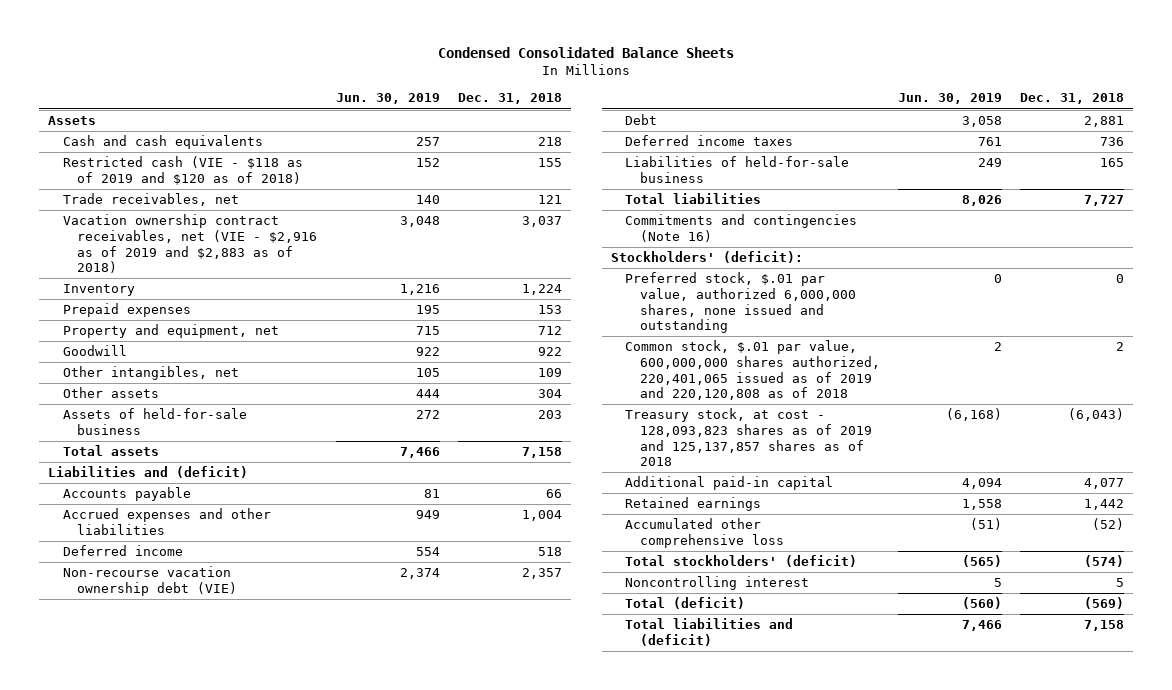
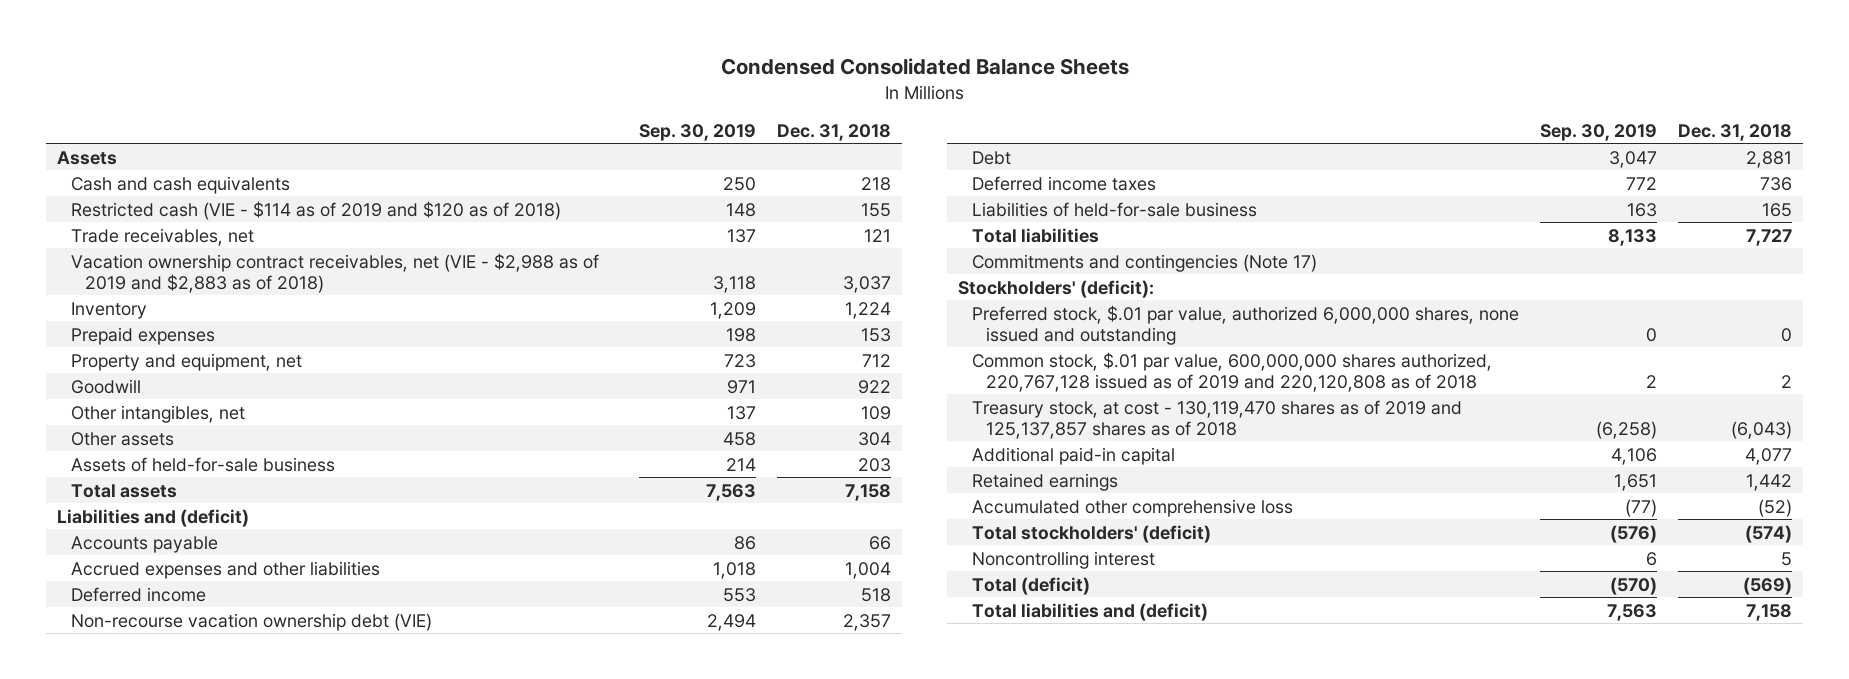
- | Jun. 30, 2019 | Dec. 31, 2018
+ | Sep. 30, 2019 | Dec. 31, 2018
- Restricted cash (VIE - $118 as of 2019 and $120 as of 2018) | 152 | 155
+ Restricted cash (VIE - $114 as of 2019 and $120 as of 2018) | 148 | 155
- Vacation ownership contract receivables, net (VIE - $2,916 as of 2019 and $2,883 as of 2018) | 3,048 | 3,037
+ Vacation ownership contract receivables, net (VIE - $2,988 as of 2019 and $2,883 as of 2018) | 3,118 | 3,037
- Commitments and contingencies (Note 16)
+ Commitments and contingencies (Note 17)
- Common stock, $.01 par value, 600,000,000 shares authorized, 220,401,065 issued as of 2019 and 220,120,808 as of 2018 | 2 | 2
- Treasury stock, at cost - 128,093,823 shares as of 2019 and 125,137,857 shares as of 2018 | (6,168) | (6,043)
+ Common stock, $.01 par value, 600,000,000 shares authorized, 220,767,128 issued as of 2019 and 220,120,808 as of 2018 | 2 | 2
+ Treasury stock, at cost - 130,119,470 shares as of 2019 and 125,137,857 shares as of 2018 | (6,258) | (6,043)

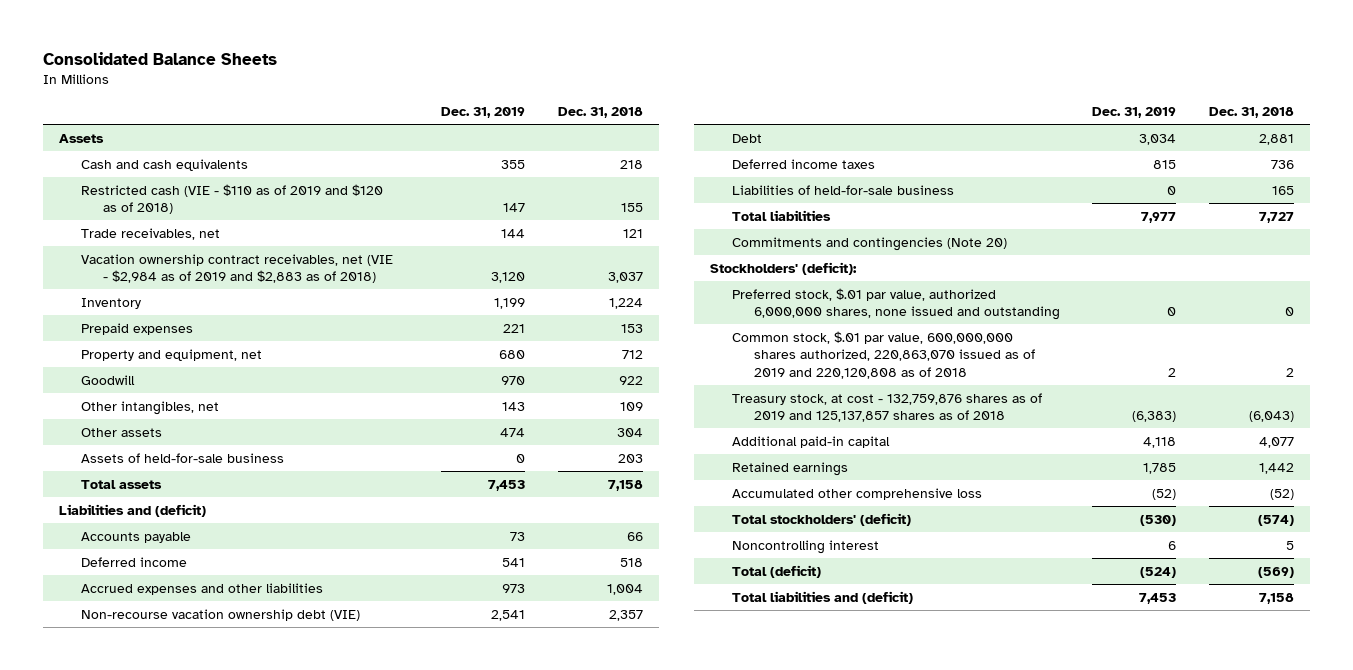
- Condensed Consolidated Balance Sheets
+ Consolidated Balance Sheets
- | Sep. 30, 2019 | Dec. 31, 2018
+ | Dec. 31, 2019 | Dec. 31, 2018
- Restricted cash (VIE - $114 as of 2019 and $120 as of 2018) | 148 | 155
+ Restricted cash (VIE - $110 as of 2019 and $120 as of 2018) | 147 | 155
- Vacation ownership contract receivables, net (VIE - $2,988 as of 2019 and $2,883 as of 2018) | 3,118 | 3,037
+ Vacation ownership contract receivables, net (VIE - $2,984 as of 2019 and $2,883 as of 2018) | 3,120 | 3,037
moved down: Accrued expenses and other liabilities | 973 | 1,004
- Commitments and contingencies (Note 17)
+ Commitments and contingencies (Note 20)
- Common stock, $.01 par value, 600,000,000 shares authorized, 220,767,128 issued as of 2019 and 220,120,808 as of 2018 | 2 | 2
- Treasury stock, at cost - 130,119,470 shares as of 2019 and 125,137,857 shares as of 2018 | (6,258) | (6,043)
+ Common stock, $.01 par value, 600,000,000 shares authorized, 220,863,070 issued as of 2019 and 220,120,808 as of 2018 | 2 | 2
+ Treasury stock, at cost - 132,759,876 shares as of 2019 and 125,137,857 shares as of 2018 | (6,383) | (6,043)

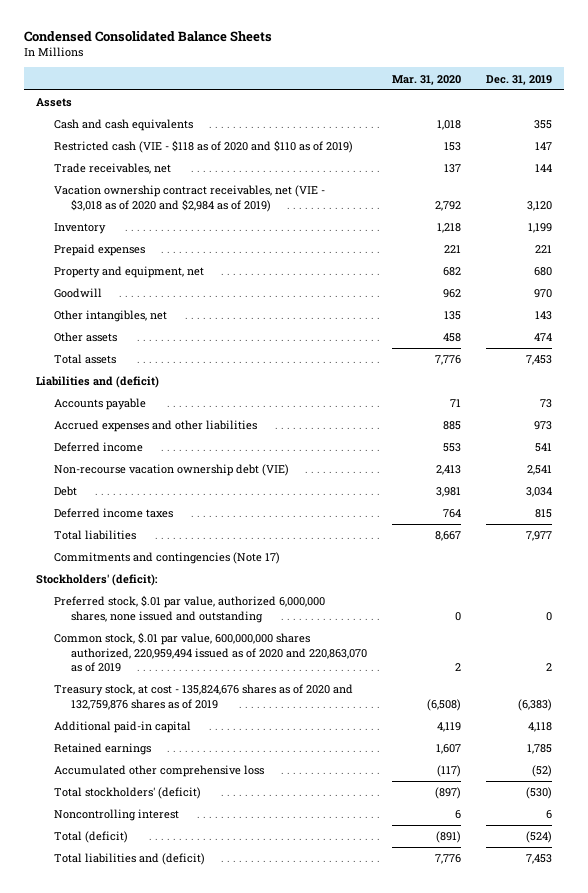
- Consolidated Balance Sheets
+ Condensed Consolidated Balance Sheets
- | Dec. 31, 2019 | Dec. 31, 2018
+ | Mar. 31, 2020 | Dec. 31, 2019
- Restricted cash (VIE - $110 as of 2019 and $120 as of 2018) | 147 | 155
+ Restricted cash (VIE - $118 as of 2020 and $110 as of 2019) | 153 | 147
- Vacation ownership contract receivables, net (VIE - $2,984 as of 2019 and $2,883 as of 2018) | 3,120 | 3,037
+ Vacation ownership contract receivables, net (VIE - $3,018 as of 2020 and $2,984 as of 2019) | 2,792 | 3,120
- Assets of held-for-sale business | 0 | 203
moved down: Deferred income | 553 | 541
- Liabilities of held-for-sale business | 0 | 165
- Commitments and contingencies (Note 20)
+ Commitments and contingencies (Note 17)
- Common stock, $.01 par value, 600,000,000 shares authorized, 220,863,070 issued as of 2019 and 220,120,808 as of 2018 | 2 | 2
- Treasury stock, at cost - 132,759,876 shares as of 2019 and 125,137,857 shares as of 2018 | (6,383) | (6,043)
+ Common stock, $.01 par value, 600,000,000 shares authorized, 220,959,494 issued as of 2020 and 220,863,070 as of 2019 | 2 | 2
+ Treasury stock, at cost - 135,824,676 shares as of 2020 and 132,759,876 shares as of 2019 | (6,508) | (6,383)

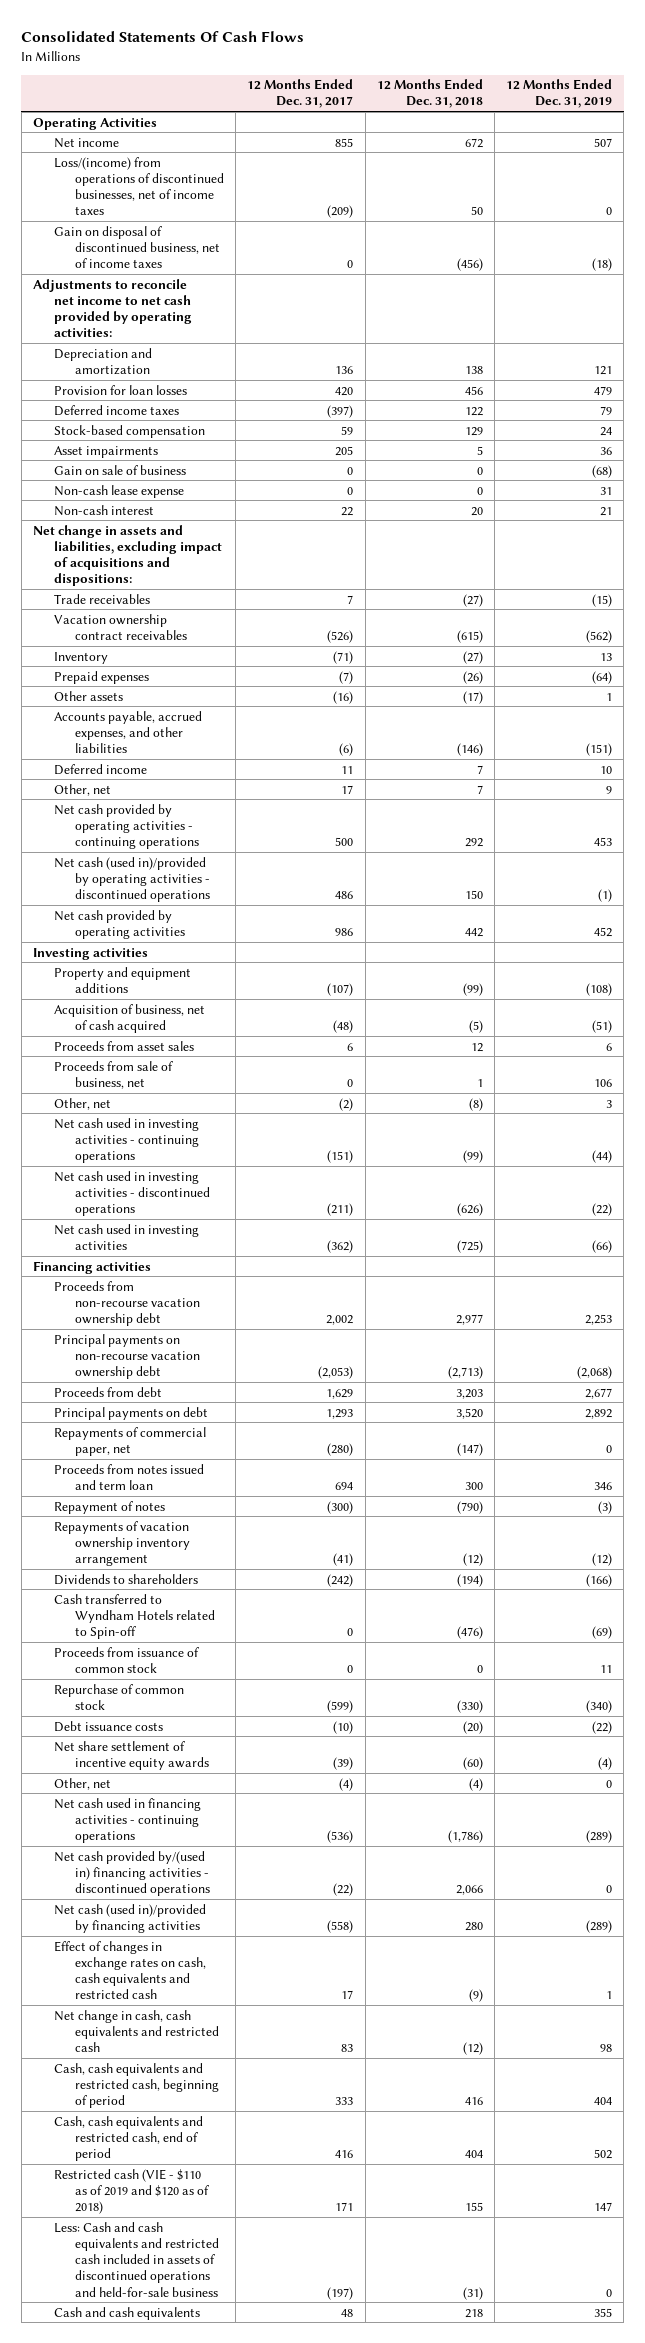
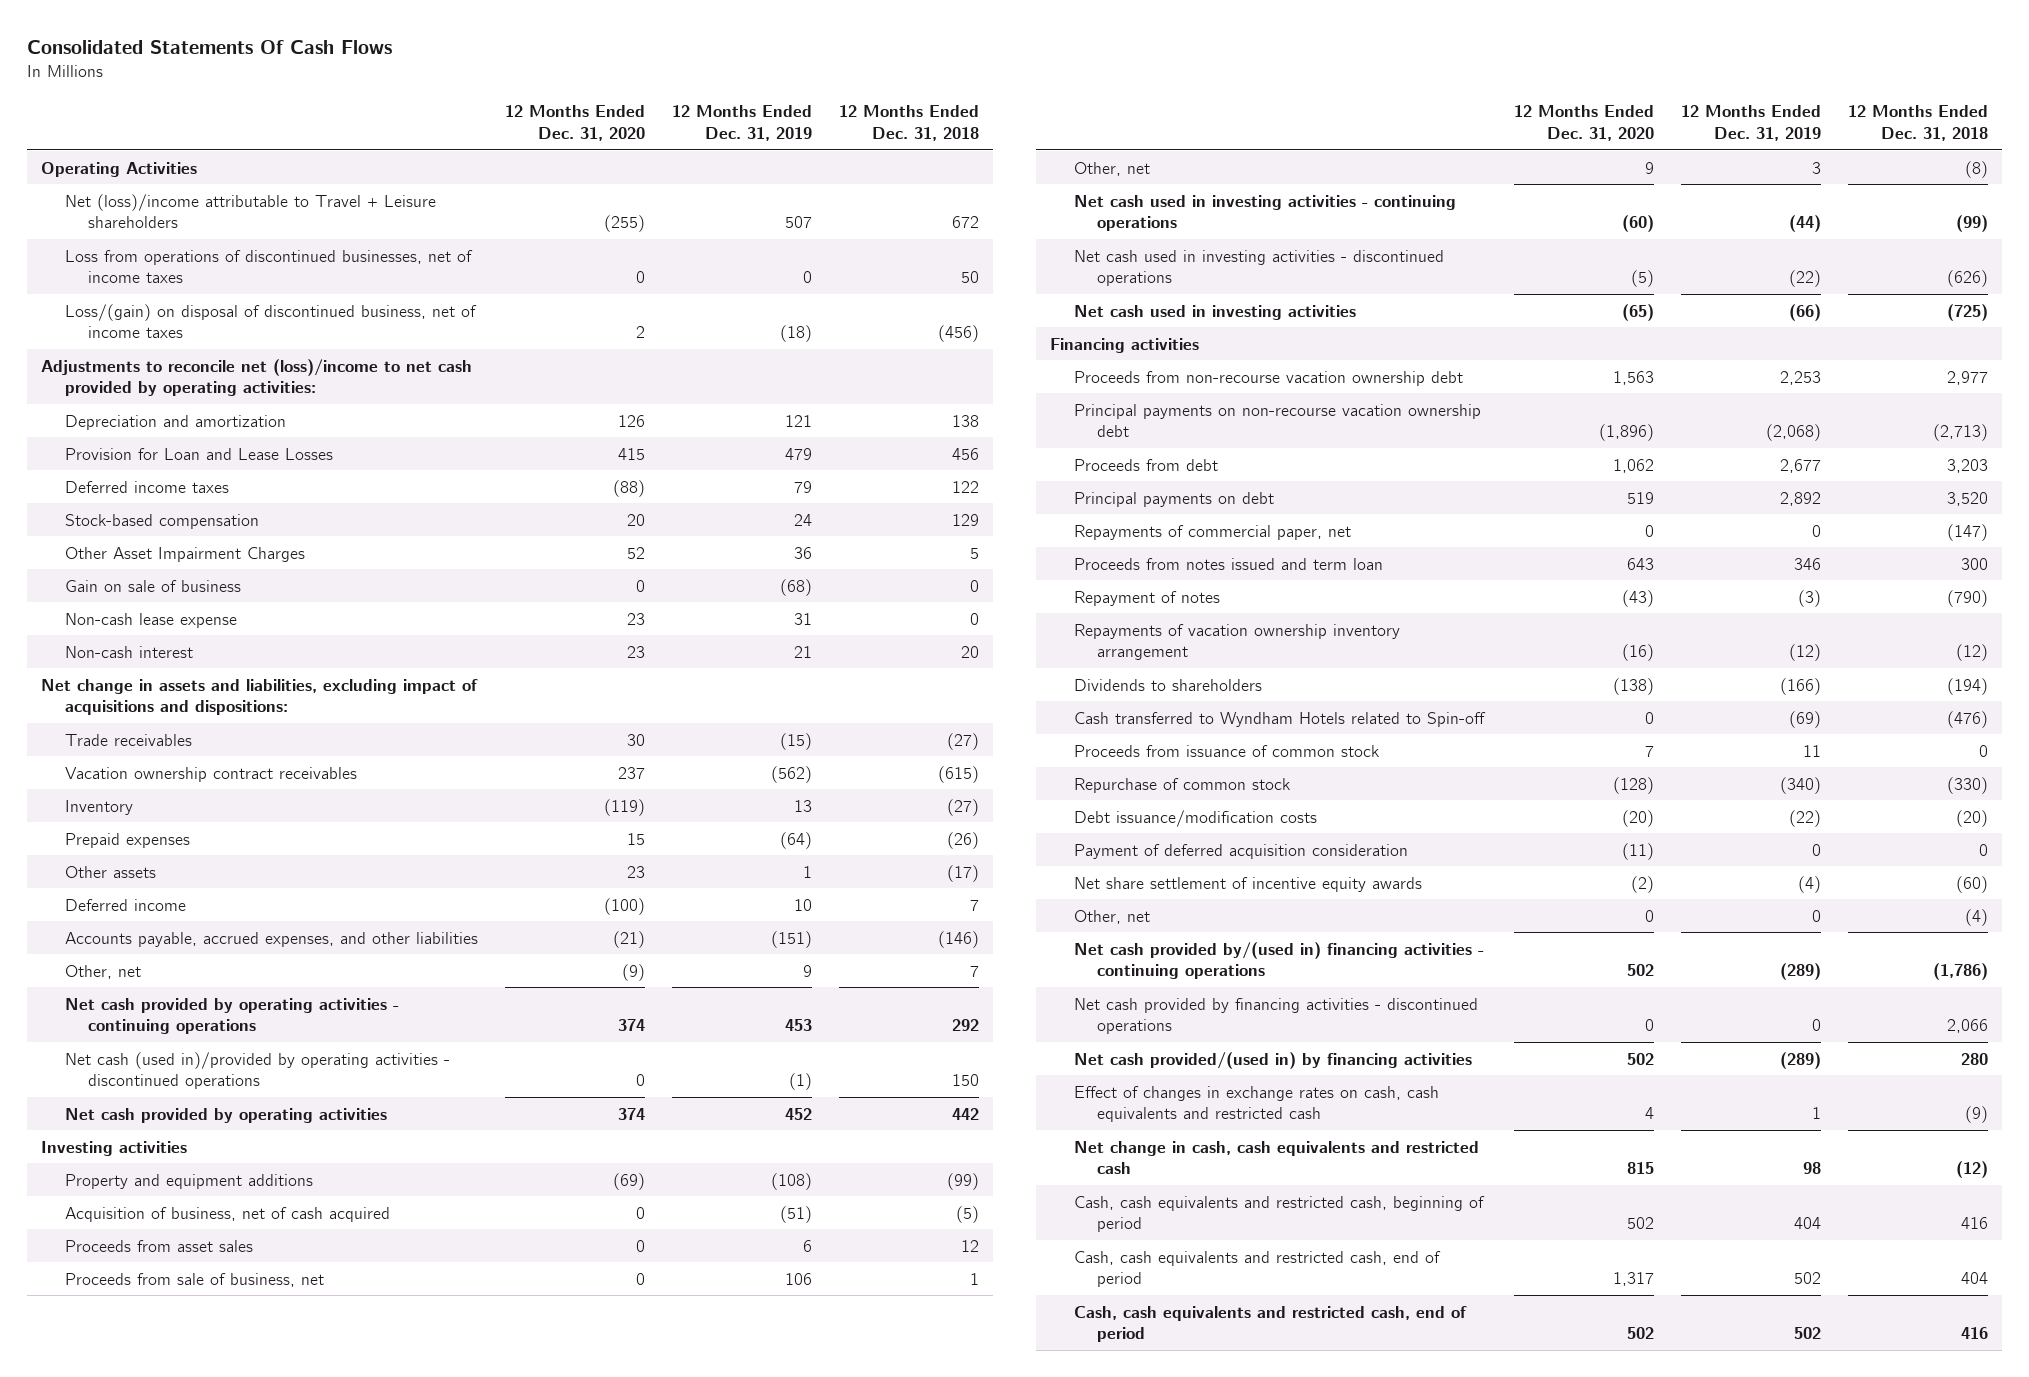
- | 12 Months Ended Dec. 31, 2017 | 12 Months Ended Dec. 31, 2018 | 12 Months Ended Dec. 31, 2019
+ | 12 Months Ended Dec. 31, 2020 | 12 Months Ended Dec. 31, 2019 | 12 Months Ended Dec. 31, 2018
- Net income | 855 | 672 | 507
- Loss/(income) from operations of discontinued businesses, net of income taxes | (209) | 50 | 0
- Gain on disposal of discontinued business, net of income taxes | 0 | (456) | (18)
- Adjustments to reconcile net income to net cash provided by operating activities:
+ Net (loss)/income attributable to Travel + Leisure shareholders | (255) | 507 | 672
+ Loss from operations of discontinued businesses, net of income taxes | 0 | 0 | 50
+ Loss/(gain) on disposal of discontinued business, net of income taxes | 2 | (18) | (456)
+ Adjustments to reconcile net (loss)/income to net cash provided by operating activities:
- Provision for loan losses | 420 | 456 | 479
+ Provision for Loan and Lease Losses | 415 | 479 | 456
- Asset impairments | 205 | 5 | 36
+ Other Asset Impairment Charges | 52 | 36 | 5
moved down: Accounts payable, accrued expenses, and other liabilities | (21) | (151) | (146)
- Debt issuance costs | (10) | (20) | (22)
+ Debt issuance/modification costs | (20) | (22) | (20)
+ Payment of deferred acquisition consideration | (11) | 0 | 0
- Net cash used in financing activities - continuing operations | (536) | (1,786) | (289)
- Net cash provided by/(used in) financing activities - discontinued operations | (22) | 2,066 | 0
- Net cash (used in)/provided by financing activities | (558) | 280 | (289)
+ Net cash provided by/(used in) financing activities - continuing operations | 502 | (289) | (1,786)
+ Net cash provided by financing activities - discontinued operations | 0 | 0 | 2,066
+ Net cash provided/(used in) by financing activities | 502 | (289) | 280
- Restricted cash (VIE - $110 as of 2019 and $120 as of 2018) | 171 | 155 | 147
- Less: Cash and cash equivalents and restricted cash included in assets of discontinued operations and held-for-sale business | (197) | (31) | 0
- Cash and cash equivalents | 48 | 218 | 355
+ Cash, cash equivalents and restricted cash, end of period | 502 | 502 | 416

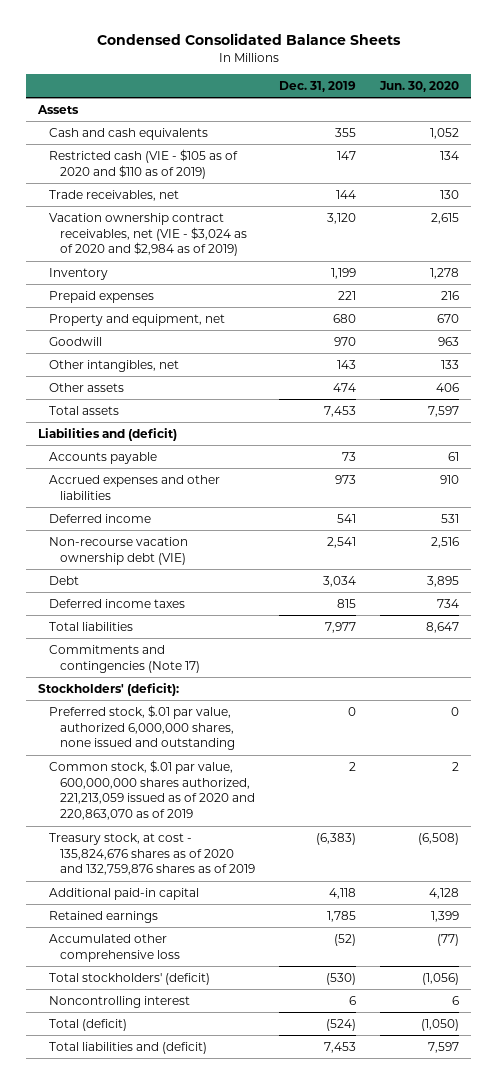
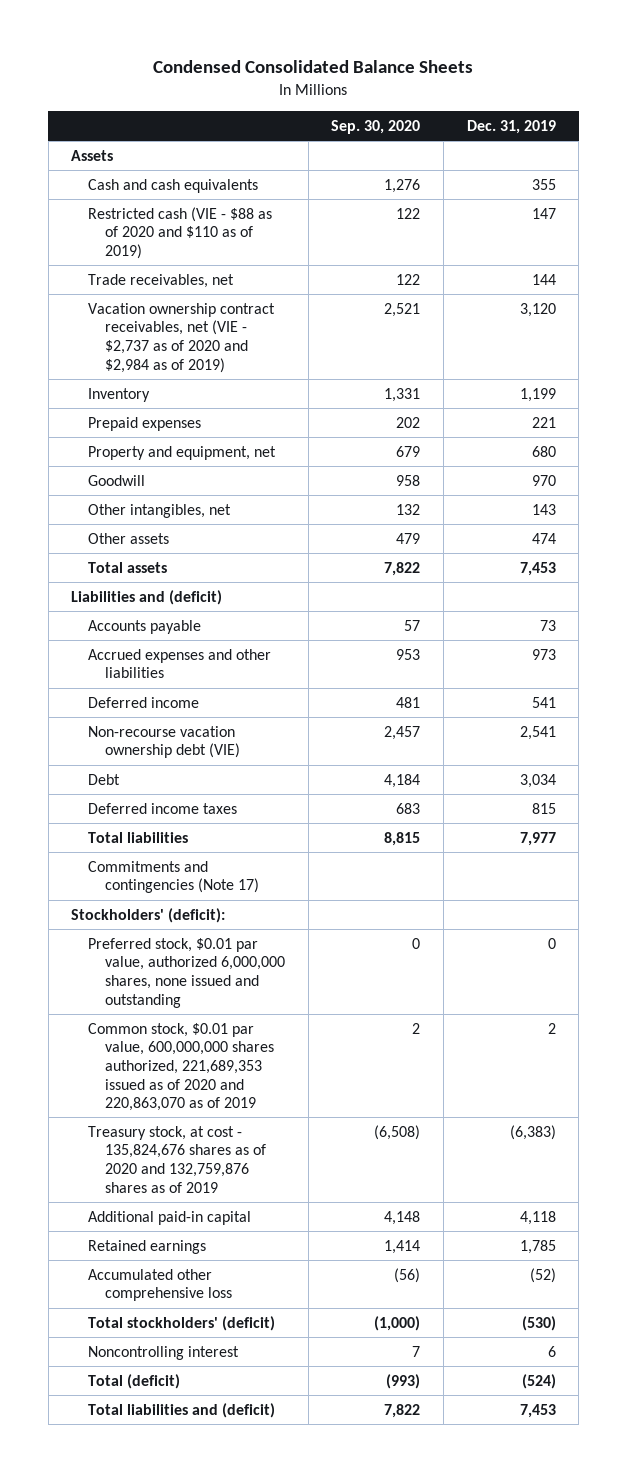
- | Dec. 31, 2019 | Jun. 30, 2020
+ | Sep. 30, 2020 | Dec. 31, 2019
- Restricted cash (VIE - $105 as of 2020 and $110 as of 2019) | 147 | 134
+ Restricted cash (VIE - $88 as of 2020 and $110 as of 2019) | 122 | 147
- Vacation ownership contract receivables, net (VIE - $3,024 as of 2020 and $2,984 as of 2019) | 3,120 | 2,615
+ Vacation ownership contract receivables, net (VIE - $2,737 as of 2020 and $2,984 as of 2019) | 2,521 | 3,120
- Preferred stock, $.01 par value, authorized 6,000,000 shares, none issued and outstanding | 0 | 0
- Common stock, $.01 par value, 600,000,000 shares authorized, 221,213,059 issued as of 2020 and 220,863,070 as of 2019 | 2 | 2
+ Preferred stock, $0.01 par value, authorized 6,000,000 shares, none issued and outstanding | 0 | 0
+ Common stock, $0.01 par value, 600,000,000 shares authorized, 221,689,353 issued as of 2020 and 220,863,070 as of 2019 | 2 | 2

